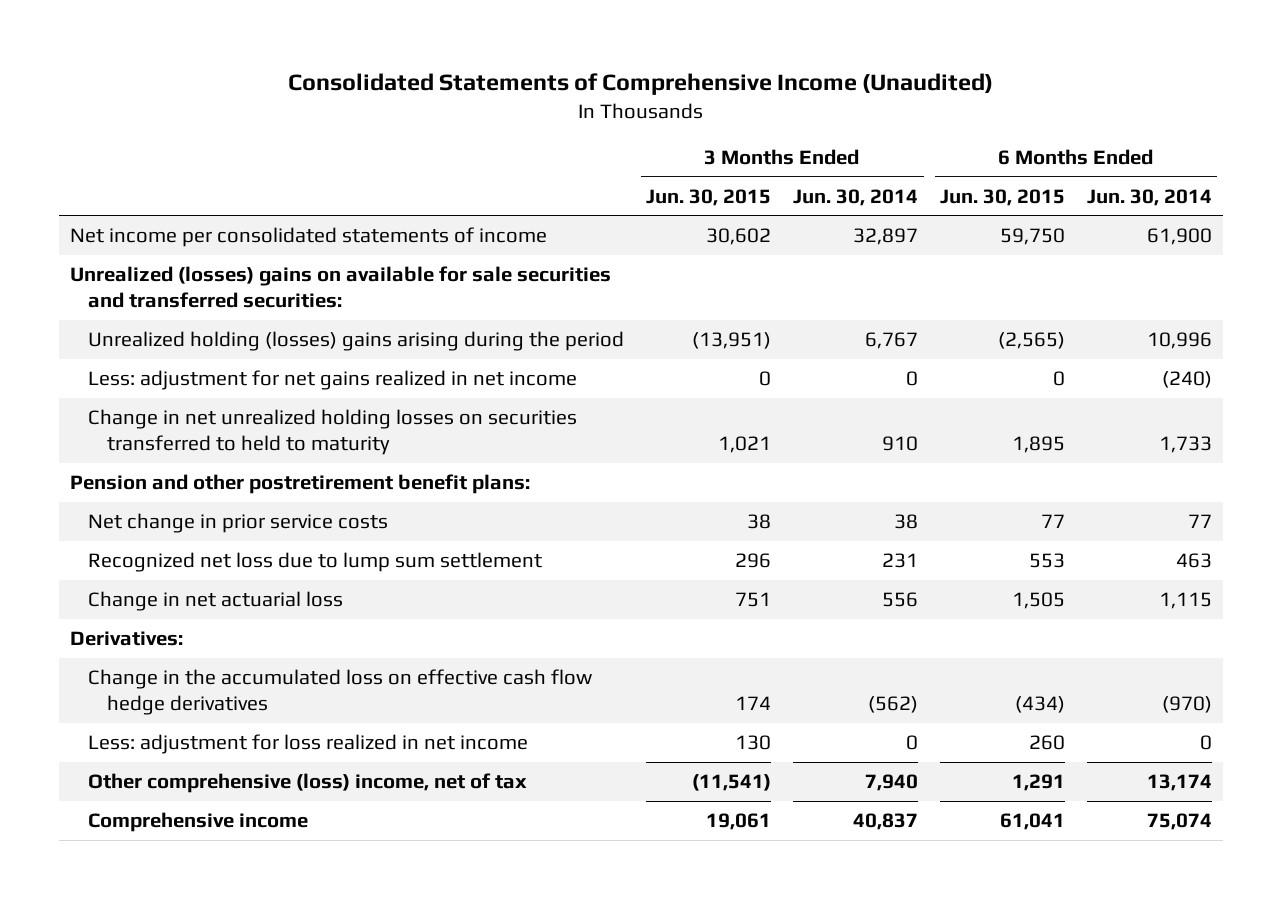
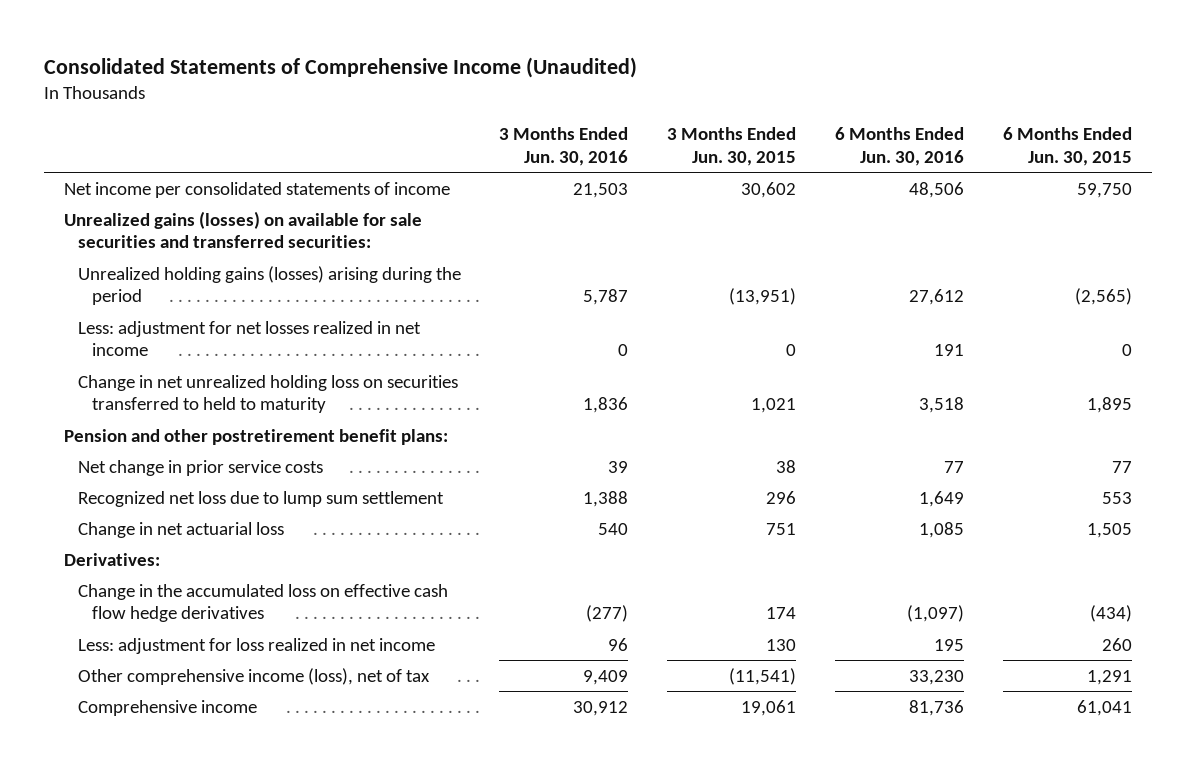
- | 3 Months Ended Jun. 30, 2015 | 3 Months Ended Jun. 30, 2014 | 6 Months Ended Jun. 30, 2015 | 6 Months Ended Jun. 30, 2014
+ | 3 Months Ended Jun. 30, 2016 | 3 Months Ended Jun. 30, 2015 | 6 Months Ended Jun. 30, 2016 | 6 Months Ended Jun. 30, 2015
- Unrealized (losses) gains on available for sale securities and transferred securities:
- Unrealized holding (losses) gains arising during the period | (13,951) | 6,767 | (2,565) | 10,996
- Less: adjustment for net gains realized in net income | 0 | 0 | 0 | (240)
- Change in net unrealized holding losses on securities transferred to held to maturity | 1,021 | 910 | 1,895 | 1,733
+ Unrealized gains (losses) on available for sale securities and transferred securities:
+ Unrealized holding gains (losses) arising during the period | 5,787 | (13,951) | 27,612 | (2,565)
+ Less: adjustment for net losses realized in net income | 0 | 0 | 191 | 0
+ Change in net unrealized holding loss on securities transferred to held to maturity | 1,836 | 1,021 | 3,518 | 1,895
- Other comprehensive (loss) income, net of tax | (11,541) | 7,940 | 1,291 | 13,174
+ Other comprehensive income (loss), net of tax | 9,409 | (11,541) | 33,230 | 1,291

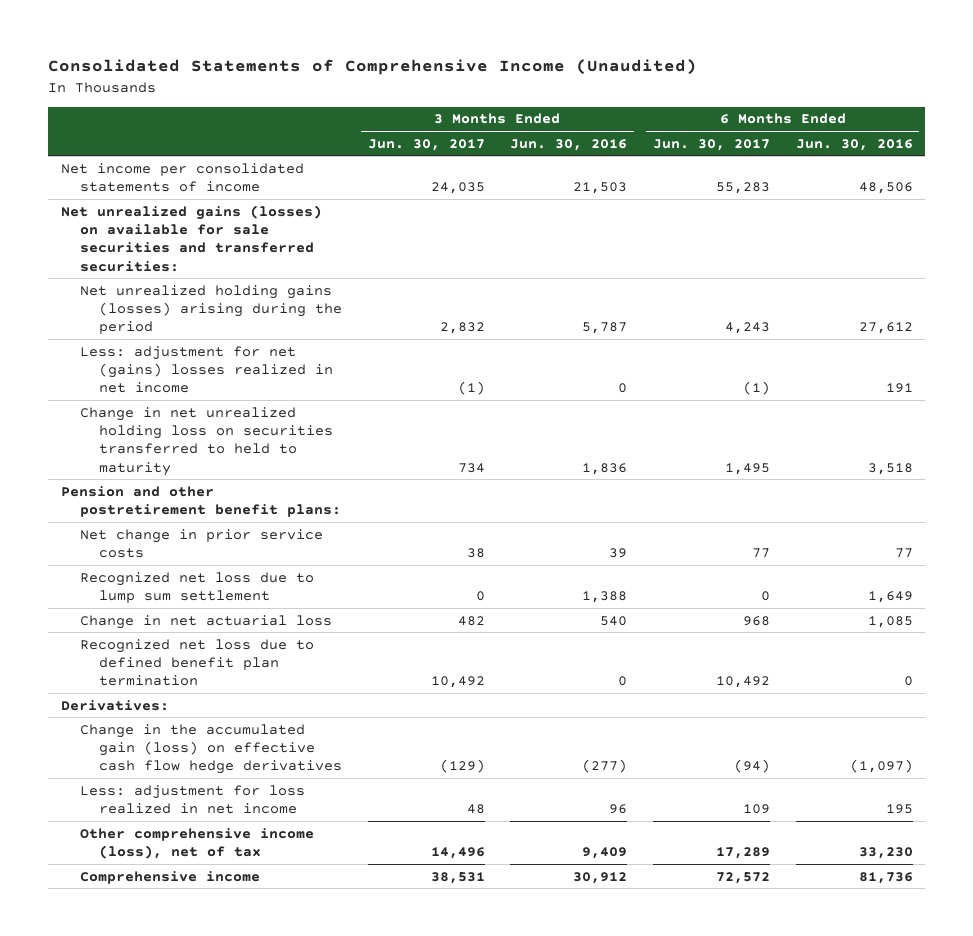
- | 3 Months Ended Jun. 30, 2016 | 3 Months Ended Jun. 30, 2015 | 6 Months Ended Jun. 30, 2016 | 6 Months Ended Jun. 30, 2015
+ | 3 Months Ended Jun. 30, 2017 | 3 Months Ended Jun. 30, 2016 | 6 Months Ended Jun. 30, 2017 | 6 Months Ended Jun. 30, 2016
- Unrealized gains (losses) on available for sale securities and transferred securities:
- Unrealized holding gains (losses) arising during the period | 5,787 | (13,951) | 27,612 | (2,565)
- Less: adjustment for net losses realized in net income | 0 | 0 | 191 | 0
+ Net unrealized gains (losses) on available for sale securities and transferred securities:
+ Net unrealized holding gains (losses) arising during the period | 2,832 | 5,787 | 4,243 | 27,612
+ Less: adjustment for net (gains) losses realized in net income | (1) | 0 | (1) | 191
+ Recognized net loss due to defined benefit plan termination | 10,492 | 0 | 10,492 | 0
- Change in the accumulated loss on effective cash flow hedge derivatives | (277) | 174 | (1,097) | (434)
+ Change in the accumulated gain (loss) on effective cash flow hedge derivatives | (129) | (277) | (94) | (1,097)

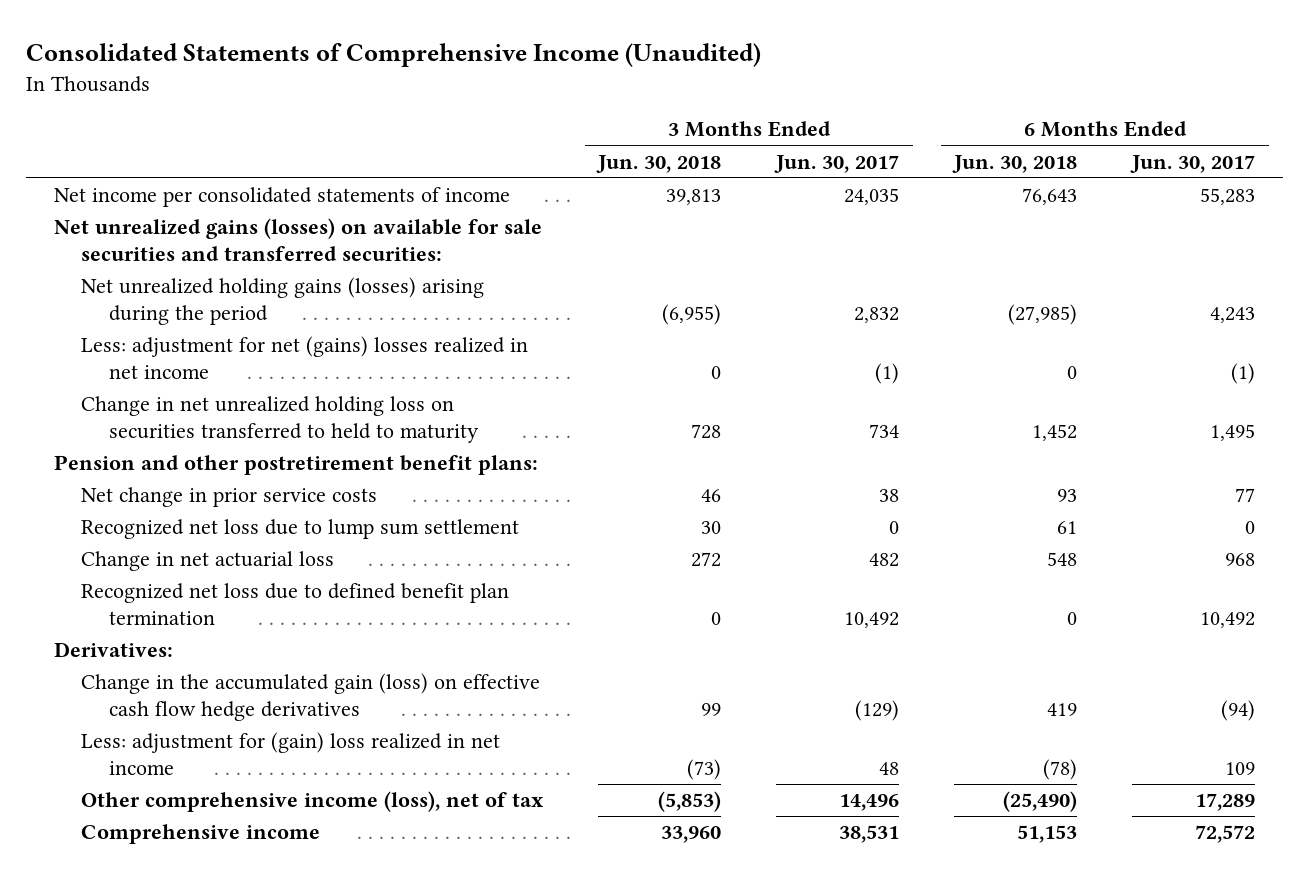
- | 3 Months Ended Jun. 30, 2017 | 3 Months Ended Jun. 30, 2016 | 6 Months Ended Jun. 30, 2017 | 6 Months Ended Jun. 30, 2016
+ | 3 Months Ended Jun. 30, 2018 | 3 Months Ended Jun. 30, 2017 | 6 Months Ended Jun. 30, 2018 | 6 Months Ended Jun. 30, 2017
- Less: adjustment for loss realized in net income | 48 | 96 | 109 | 195
+ Less: adjustment for (gain) loss realized in net income | (73) | 48 | (78) | 109

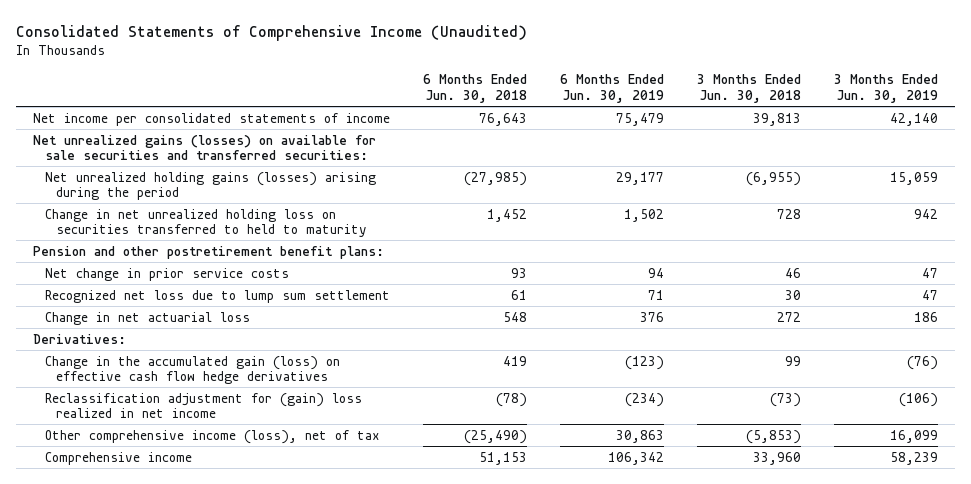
- | 3 Months Ended Jun. 30, 2018 | 3 Months Ended Jun. 30, 2017 | 6 Months Ended Jun. 30, 2018 | 6 Months Ended Jun. 30, 2017
+ | 6 Months Ended Jun. 30, 2018 | 6 Months Ended Jun. 30, 2019 | 3 Months Ended Jun. 30, 2018 | 3 Months Ended Jun. 30, 2019
- Less: adjustment for net (gains) losses realized in net income | 0 | (1) | 0 | (1)
- Recognized net loss due to defined benefit plan termination | 0 | 10,492 | 0 | 10,492
- Less: adjustment for (gain) loss realized in net income | (73) | 48 | (78) | 109
+ Reclassification adjustment for (gain) loss realized in net income | (78) | (234) | (73) | (106)

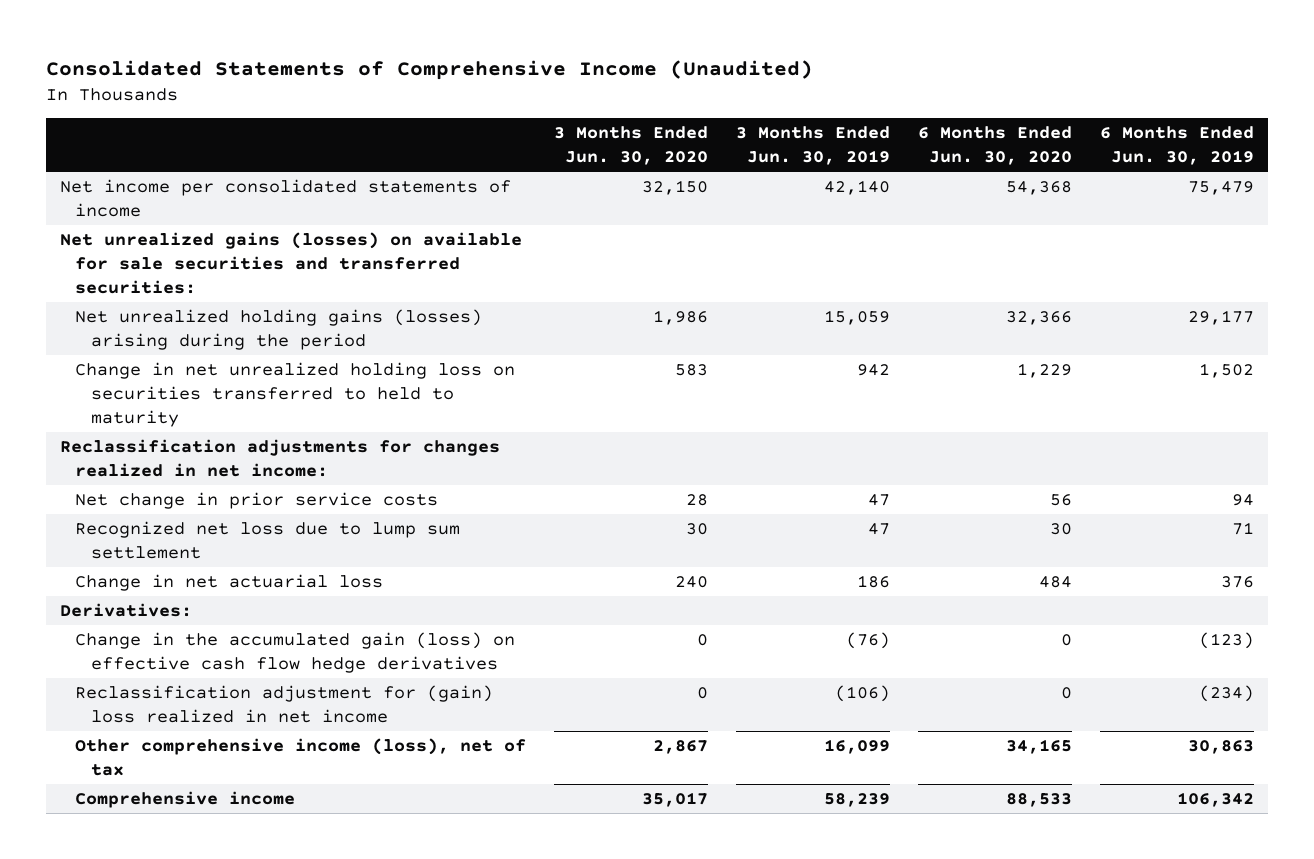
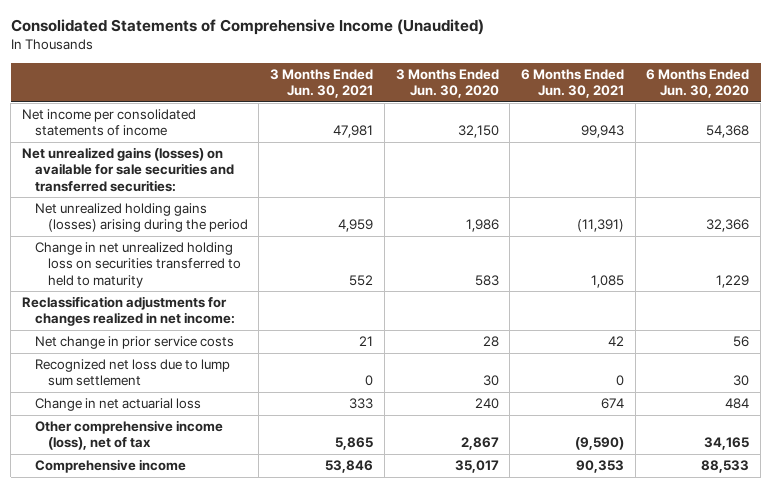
- | 3 Months Ended Jun. 30, 2020 | 3 Months Ended Jun. 30, 2019 | 6 Months Ended Jun. 30, 2020 | 6 Months Ended Jun. 30, 2019
+ | 3 Months Ended Jun. 30, 2021 | 3 Months Ended Jun. 30, 2020 | 6 Months Ended Jun. 30, 2021 | 6 Months Ended Jun. 30, 2020
- Derivatives:
- Change in the accumulated gain (loss) on effective cash flow hedge derivatives | 0 | (76) | 0 | (123)
- Reclassification adjustment for (gain) loss realized in net income | 0 | (106) | 0 | (234)

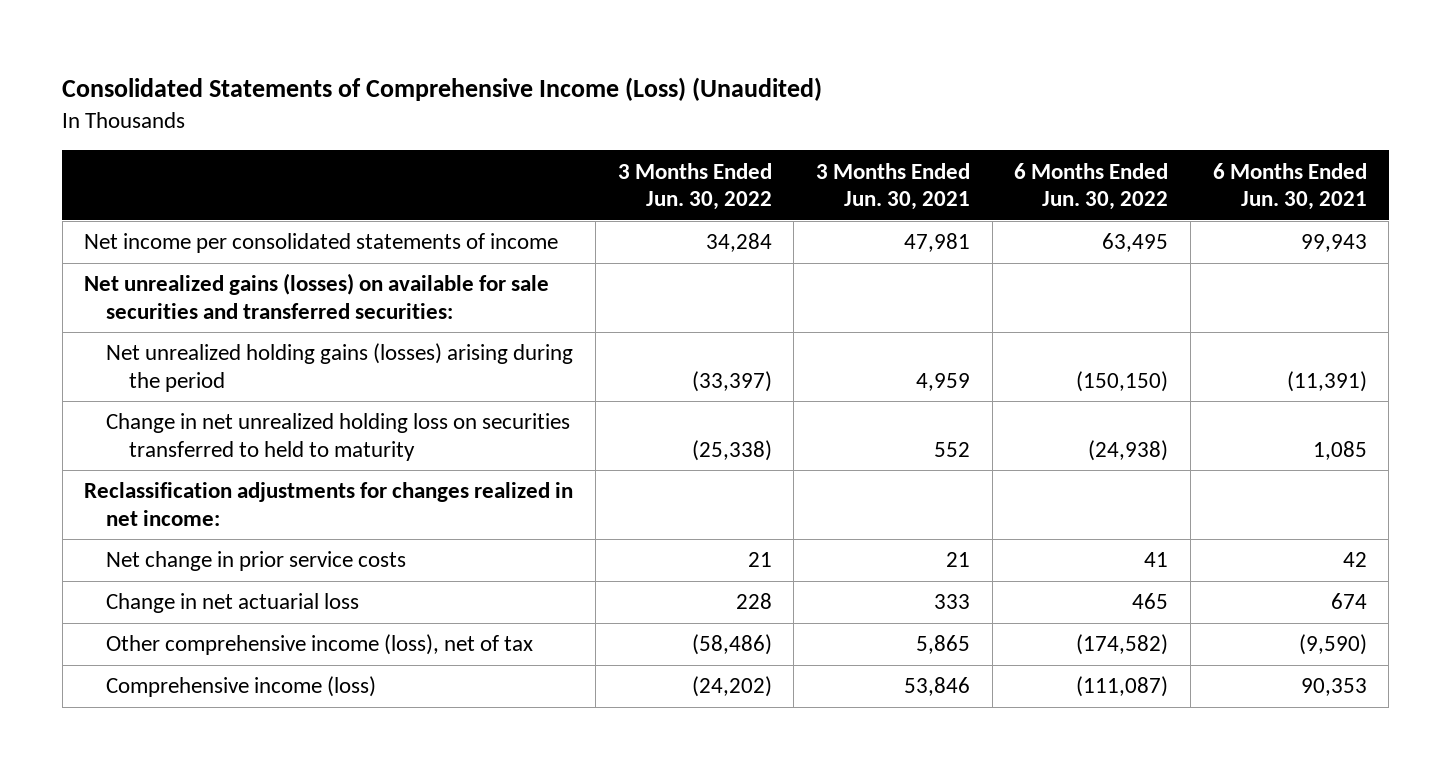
- Consolidated Statements of Comprehensive Income (Unaudited)
+ Consolidated Statements of Comprehensive Income (Loss) (Unaudited)
- | 3 Months Ended Jun. 30, 2021 | 3 Months Ended Jun. 30, 2020 | 6 Months Ended Jun. 30, 2021 | 6 Months Ended Jun. 30, 2020
+ | 3 Months Ended Jun. 30, 2022 | 3 Months Ended Jun. 30, 2021 | 6 Months Ended Jun. 30, 2022 | 6 Months Ended Jun. 30, 2021
- Recognized net loss due to lump sum settlement | 0 | 30 | 0 | 30
- Comprehensive income | 53,846 | 35,017 | 90,353 | 88,533
+ Comprehensive income (loss) | (24,202) | 53,846 | (111,087) | 90,353

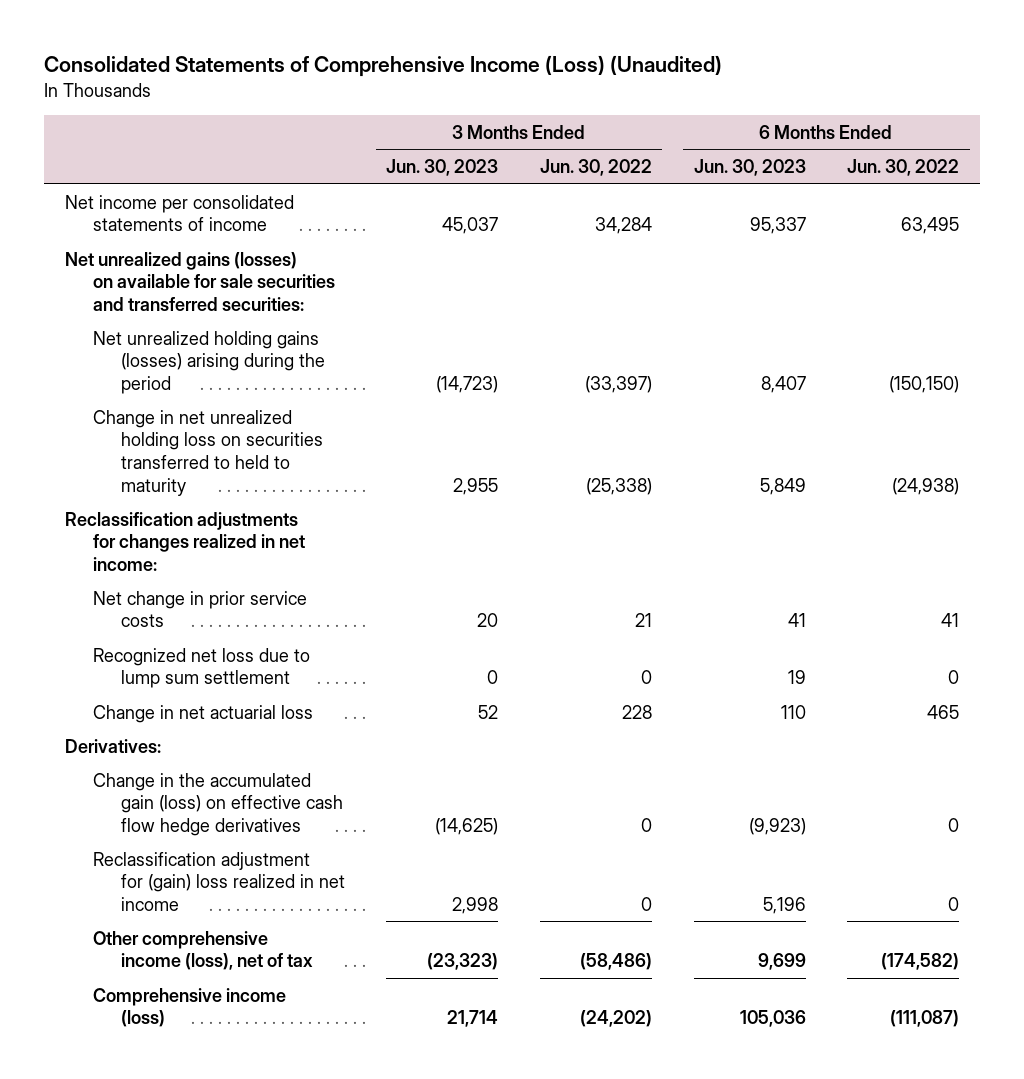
- | 3 Months Ended Jun. 30, 2022 | 3 Months Ended Jun. 30, 2021 | 6 Months Ended Jun. 30, 2022 | 6 Months Ended Jun. 30, 2021
+ | 3 Months Ended Jun. 30, 2023 | 3 Months Ended Jun. 30, 2022 | 6 Months Ended Jun. 30, 2023 | 6 Months Ended Jun. 30, 2022
+ Recognized net loss due to lump sum settlement | 0 | 0 | 19 | 0
+ Derivatives:
+ Change in the accumulated gain (loss) on effective cash flow hedge derivatives | (14,625) | 0 | (9,923) | 0
+ Reclassification adjustment for (gain) loss realized in net income | 2,998 | 0 | 5,196 | 0

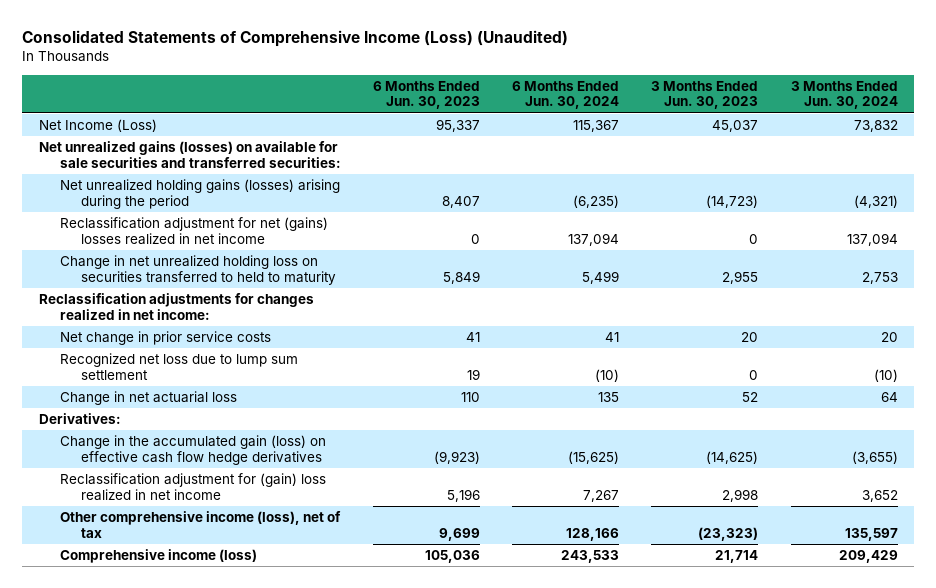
- | 3 Months Ended Jun. 30, 2023 | 3 Months Ended Jun. 30, 2022 | 6 Months Ended Jun. 30, 2023 | 6 Months Ended Jun. 30, 2022
+ | 6 Months Ended Jun. 30, 2023 | 6 Months Ended Jun. 30, 2024 | 3 Months Ended Jun. 30, 2023 | 3 Months Ended Jun. 30, 2024
- Net income per consolidated statements of income | 45,037 | 34,284 | 95,337 | 63,495
+ Net Income (Loss) | 95,337 | 115,367 | 45,037 | 73,832
+ Reclassification adjustment for net (gains) losses realized in net income | 0 | 137,094 | 0 | 137,094

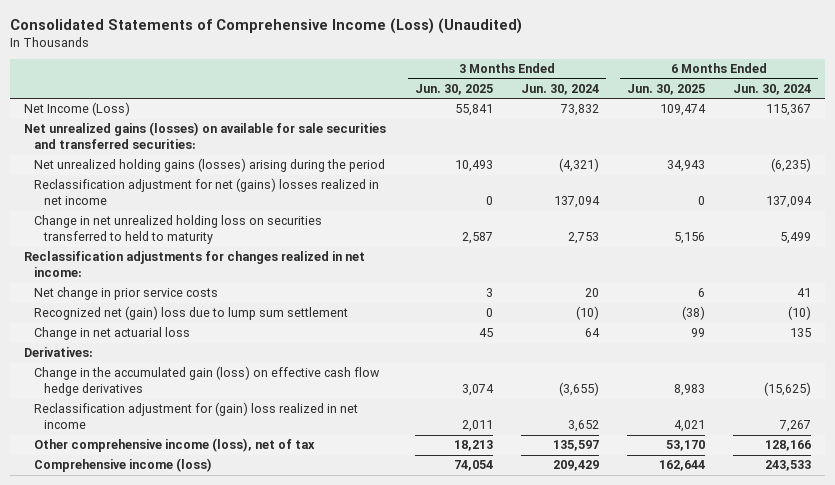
- | 6 Months Ended Jun. 30, 2023 | 6 Months Ended Jun. 30, 2024 | 3 Months Ended Jun. 30, 2023 | 3 Months Ended Jun. 30, 2024
+ | 3 Months Ended Jun. 30, 2025 | 3 Months Ended Jun. 30, 2024 | 6 Months Ended Jun. 30, 2025 | 6 Months Ended Jun. 30, 2024
- Recognized net loss due to lump sum settlement | 19 | (10) | 0 | (10)
+ Recognized net (gain) loss due to lump sum settlement | 0 | (10) | (38) | (10)

